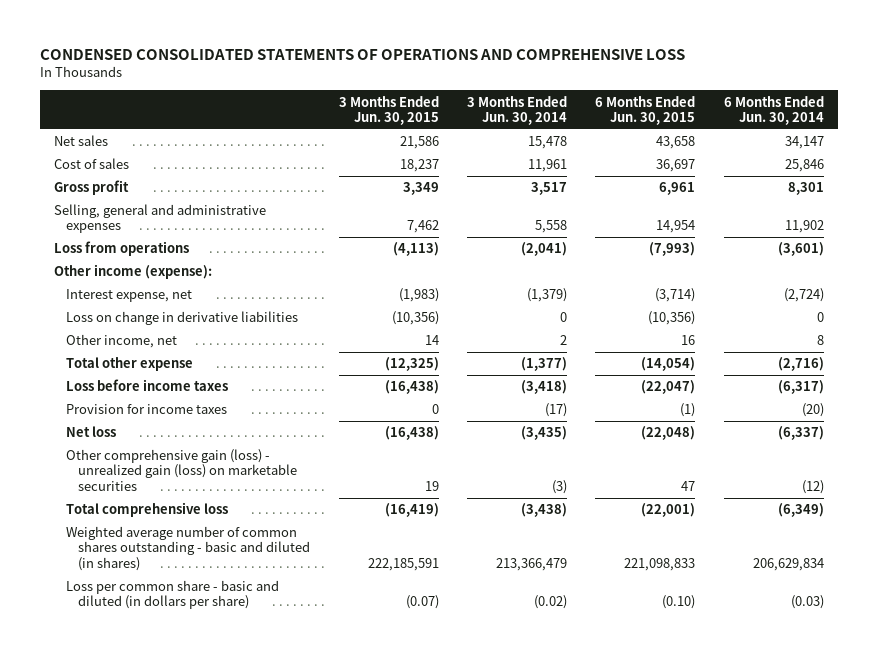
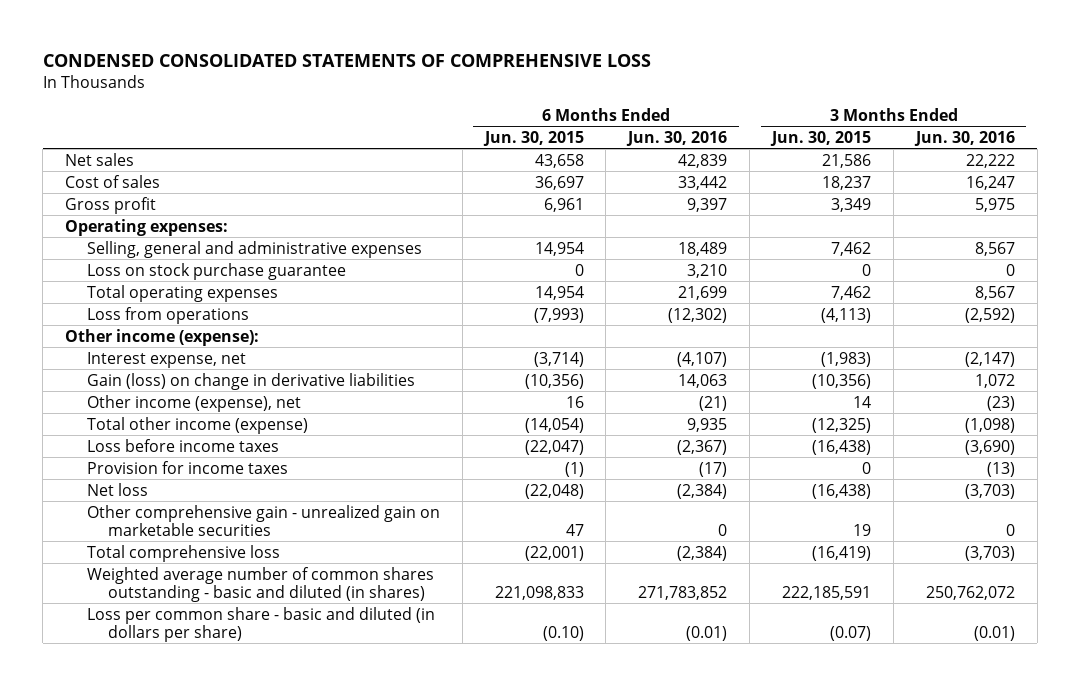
- CONDENSED CONSOLIDATED STATEMENTS OF OPERATIONS AND COMPREHENSIVE LOSS
+ CONDENSED CONSOLIDATED STATEMENTS OF COMPREHENSIVE LOSS
- | 3 Months Ended Jun. 30, 2015 | 3 Months Ended Jun. 30, 2014 | 6 Months Ended Jun. 30, 2015 | 6 Months Ended Jun. 30, 2014
+ | 6 Months Ended Jun. 30, 2015 | 6 Months Ended Jun. 30, 2016 | 3 Months Ended Jun. 30, 2015 | 3 Months Ended Jun. 30, 2016
+ Operating expenses:
+ Loss on stock purchase guarantee | 0 | 3,210 | 0 | 0
+ Total operating expenses | 14,954 | 21,699 | 7,462 | 8,567
- Loss on change in derivative liabilities | (10,356) | 0 | (10,356) | 0
- Other income, net | 14 | 2 | 16 | 8
- Total other expense | (12,325) | (1,377) | (14,054) | (2,716)
+ Gain (loss) on change in derivative liabilities | (10,356) | 14,063 | (10,356) | 1,072
+ Other income (expense), net | 16 | (21) | 14 | (23)
+ Total other income (expense) | (14,054) | 9,935 | (12,325) | (1,098)
- Other comprehensive gain (loss) - unrealized gain (loss) on marketable securities | 19 | (3) | 47 | (12)
+ Other comprehensive gain - unrealized gain on marketable securities | 47 | 0 | 19 | 0

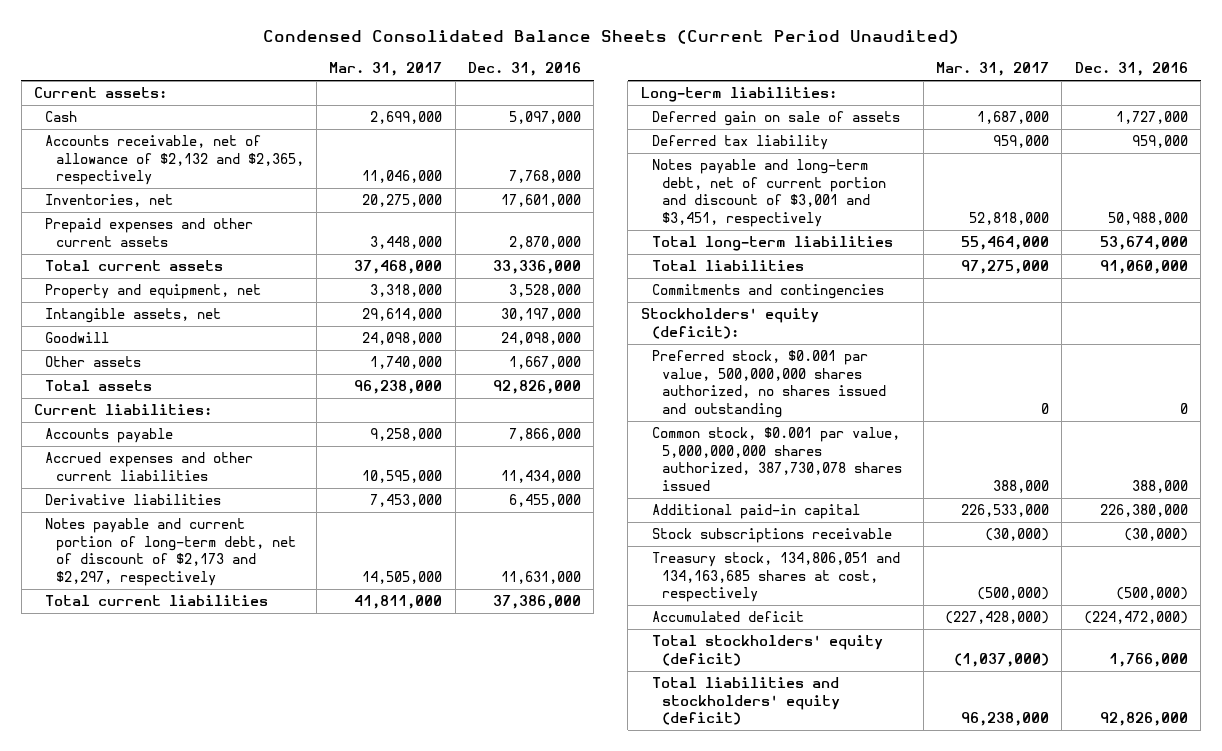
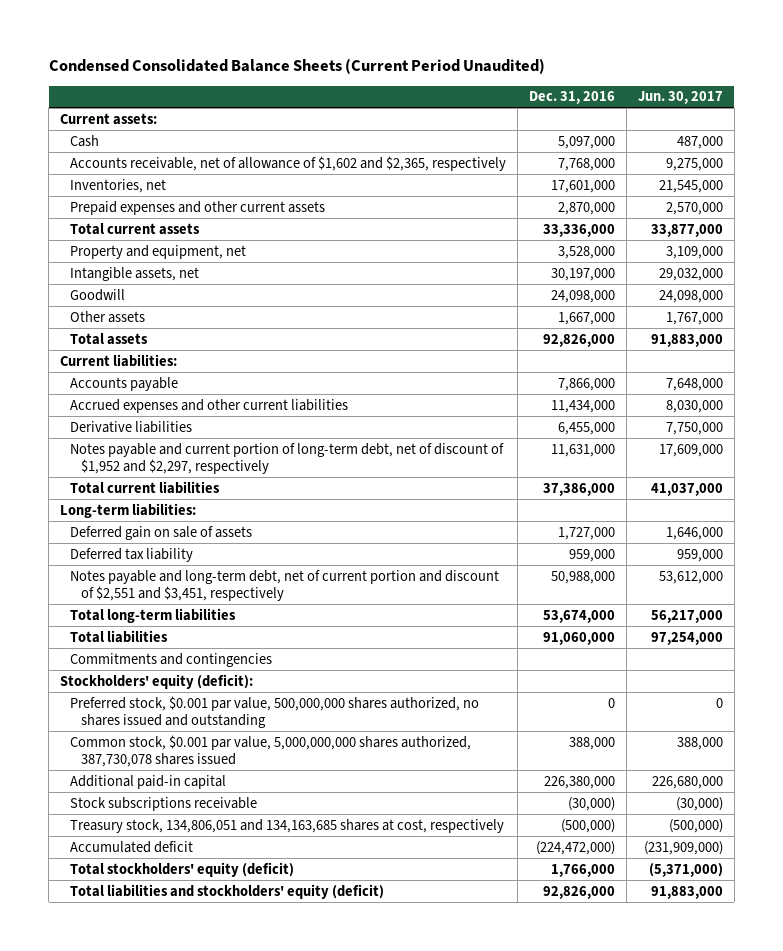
- | Mar. 31, 2017 | Dec. 31, 2016
+ | Dec. 31, 2016 | Jun. 30, 2017
- Accounts receivable, net of allowance of $2,132 and $2,365, respectively | 11,046,000 | 7,768,000
+ Accounts receivable, net of allowance of $1,602 and $2,365, respectively | 7,768,000 | 9,275,000
- Notes payable and current portion of long-term debt, net of discount of $2,173 and $2,297, respectively | 14,505,000 | 11,631,000
+ Notes payable and current portion of long-term debt, net of discount of $1,952 and $2,297, respectively | 11,631,000 | 17,609,000
- Notes payable and long-term debt, net of current portion and discount of $3,001 and $3,451, respectively | 52,818,000 | 50,988,000
+ Notes payable and long-term debt, net of current portion and discount of $2,551 and $3,451, respectively | 50,988,000 | 53,612,000

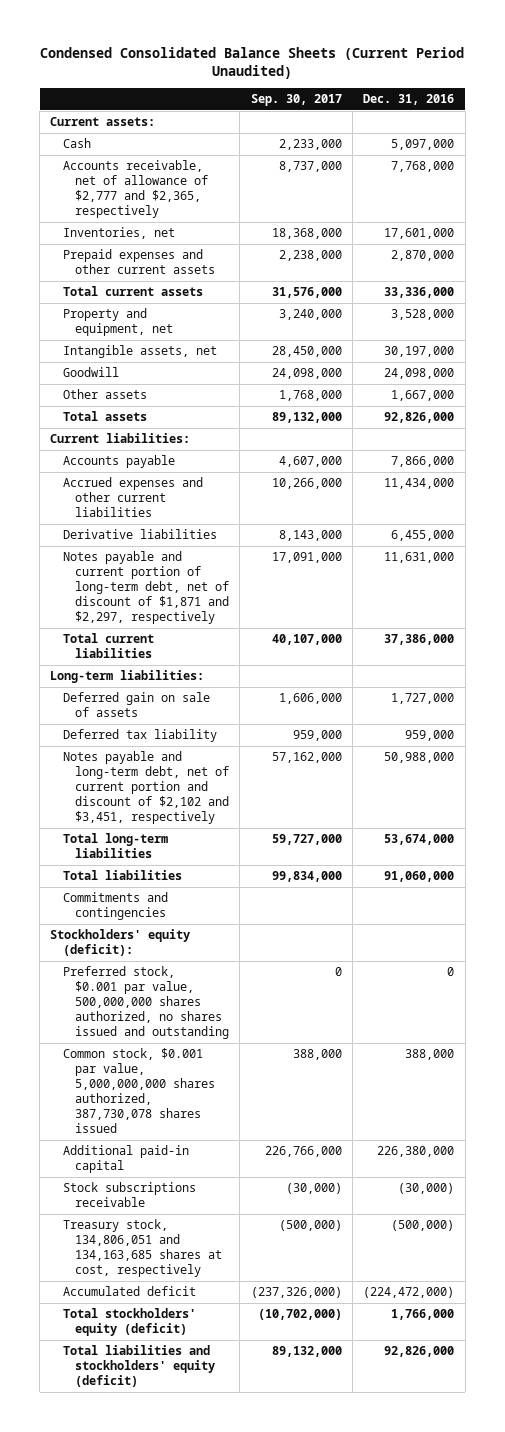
- | Dec. 31, 2016 | Jun. 30, 2017
+ | Sep. 30, 2017 | Dec. 31, 2016
- Accounts receivable, net of allowance of $1,602 and $2,365, respectively | 7,768,000 | 9,275,000
+ Accounts receivable, net of allowance of $2,777 and $2,365, respectively | 8,737,000 | 7,768,000
- Notes payable and current portion of long-term debt, net of discount of $1,952 and $2,297, respectively | 11,631,000 | 17,609,000
+ Notes payable and current portion of long-term debt, net of discount of $1,871 and $2,297, respectively | 17,091,000 | 11,631,000
- Notes payable and long-term debt, net of current portion and discount of $2,551 and $3,451, respectively | 50,988,000 | 53,612,000
+ Notes payable and long-term debt, net of current portion and discount of $2,102 and $3,451, respectively | 57,162,000 | 50,988,000

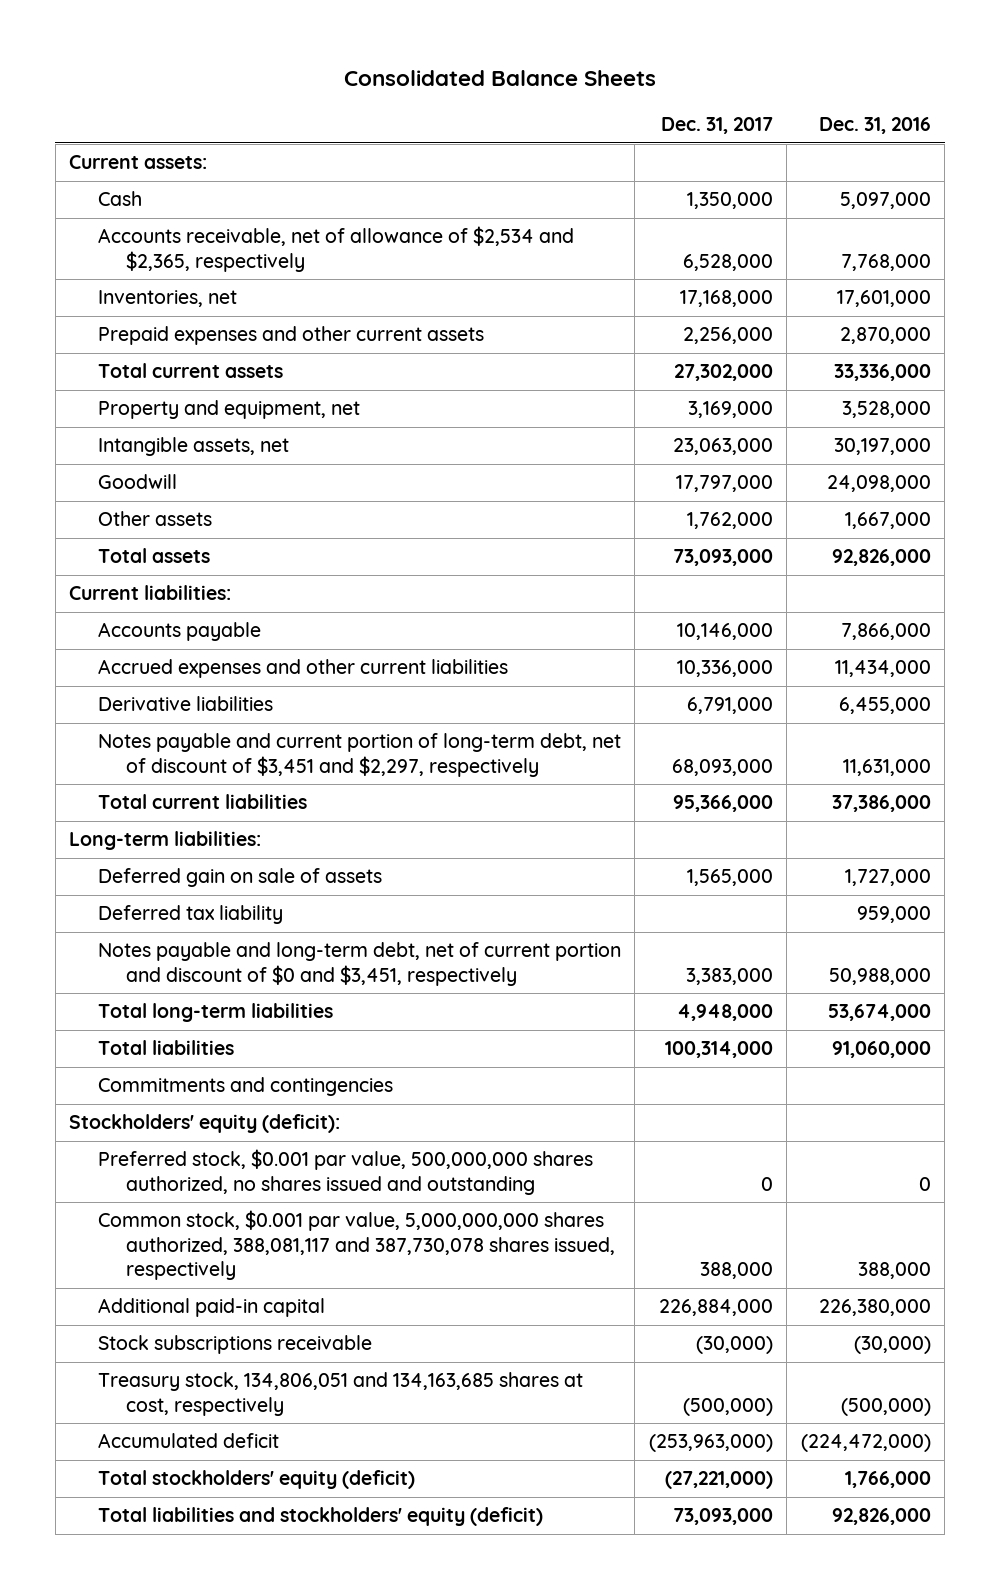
- Condensed Consolidated Balance Sheets (Current Period Unaudited)
+ Consolidated Balance Sheets
- | Sep. 30, 2017 | Dec. 31, 2016
+ | Dec. 31, 2017 | Dec. 31, 2016
- Accounts receivable, net of allowance of $2,777 and $2,365, respectively | 8,737,000 | 7,768,000
+ Accounts receivable, net of allowance of $2,534 and $2,365, respectively | 6,528,000 | 7,768,000
- Notes payable and current portion of long-term debt, net of discount of $1,871 and $2,297, respectively | 17,091,000 | 11,631,000
+ Notes payable and current portion of long-term debt, net of discount of $3,451 and $2,297, respectively | 68,093,000 | 11,631,000
- Notes payable and long-term debt, net of current portion and discount of $2,102 and $3,451, respectively | 57,162,000 | 50,988,000
+ Notes payable and long-term debt, net of current portion and discount of $0 and $3,451, respectively | 3,383,000 | 50,988,000
- Common stock, $0.001 par value, 5,000,000,000 shares authorized, 387,730,078 shares issued | 388,000 | 388,000
+ Common stock, $0.001 par value, 5,000,000,000 shares authorized, 388,081,117 and 387,730,078 shares issued, respectively | 388,000 | 388,000

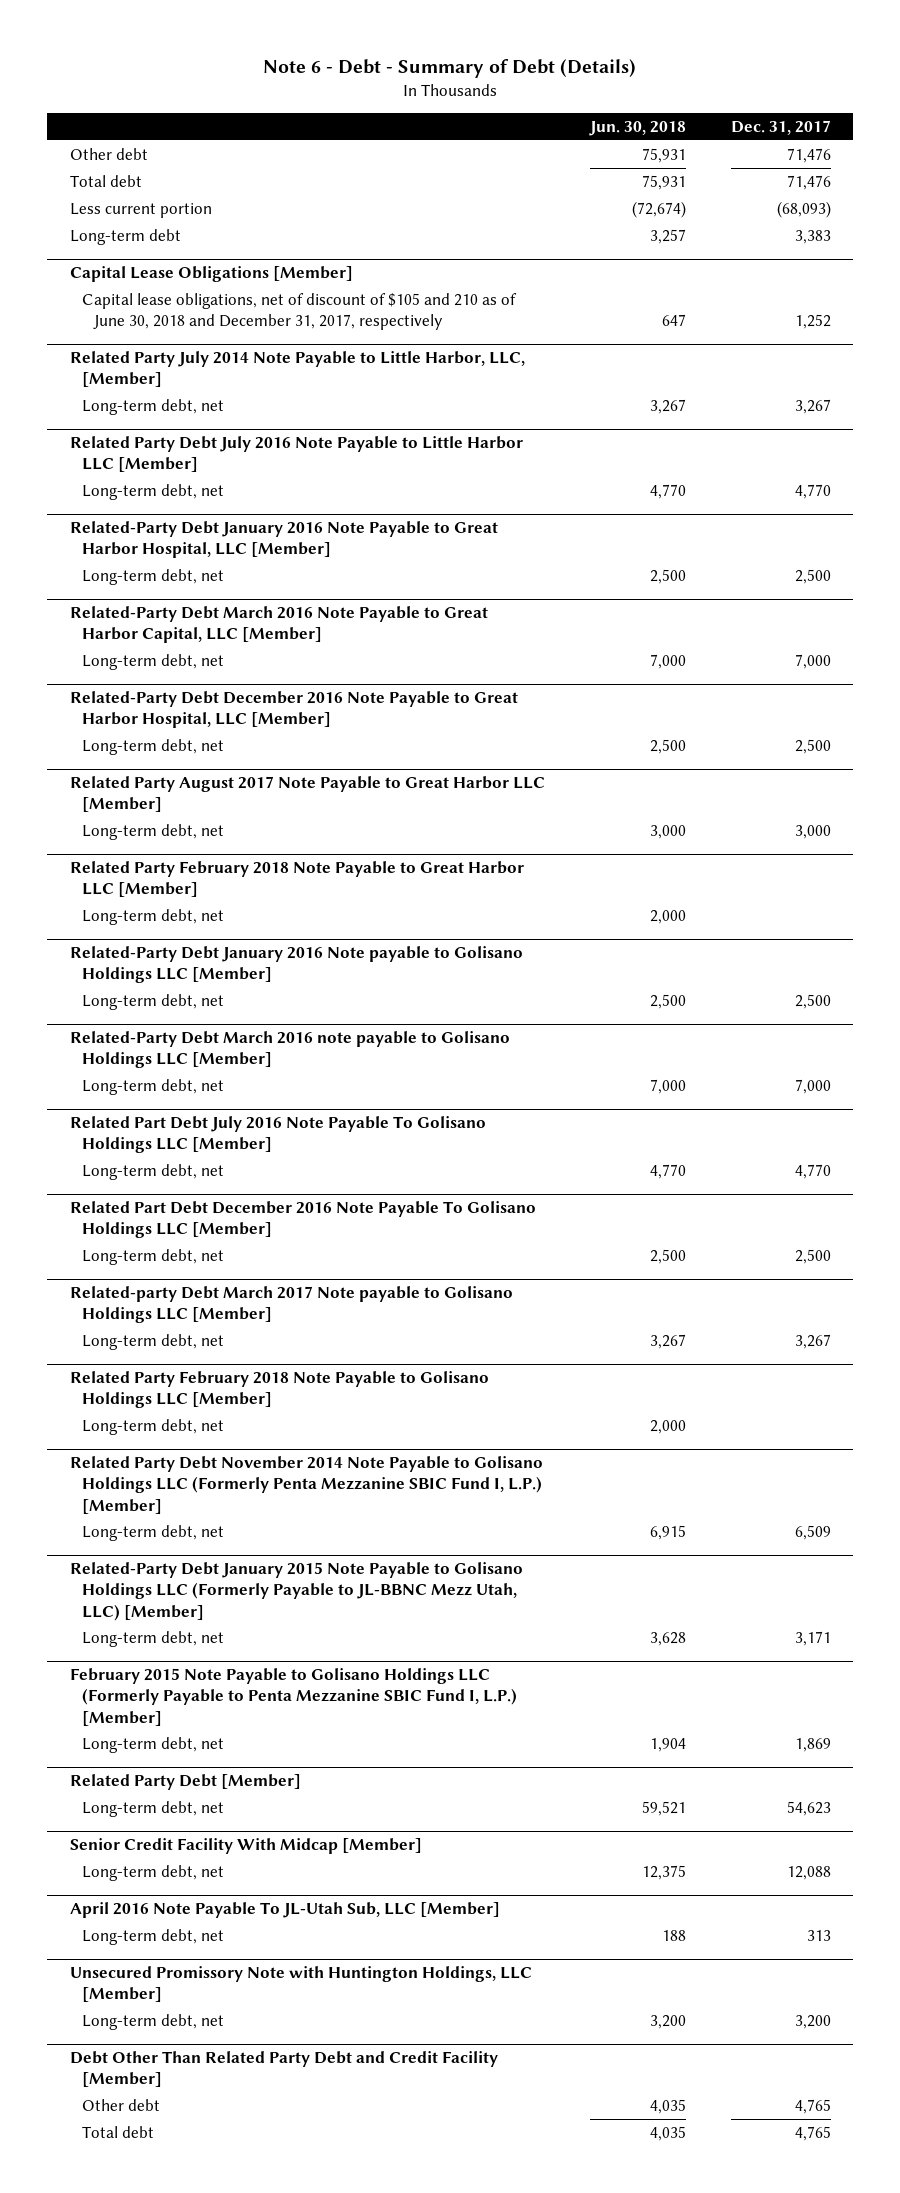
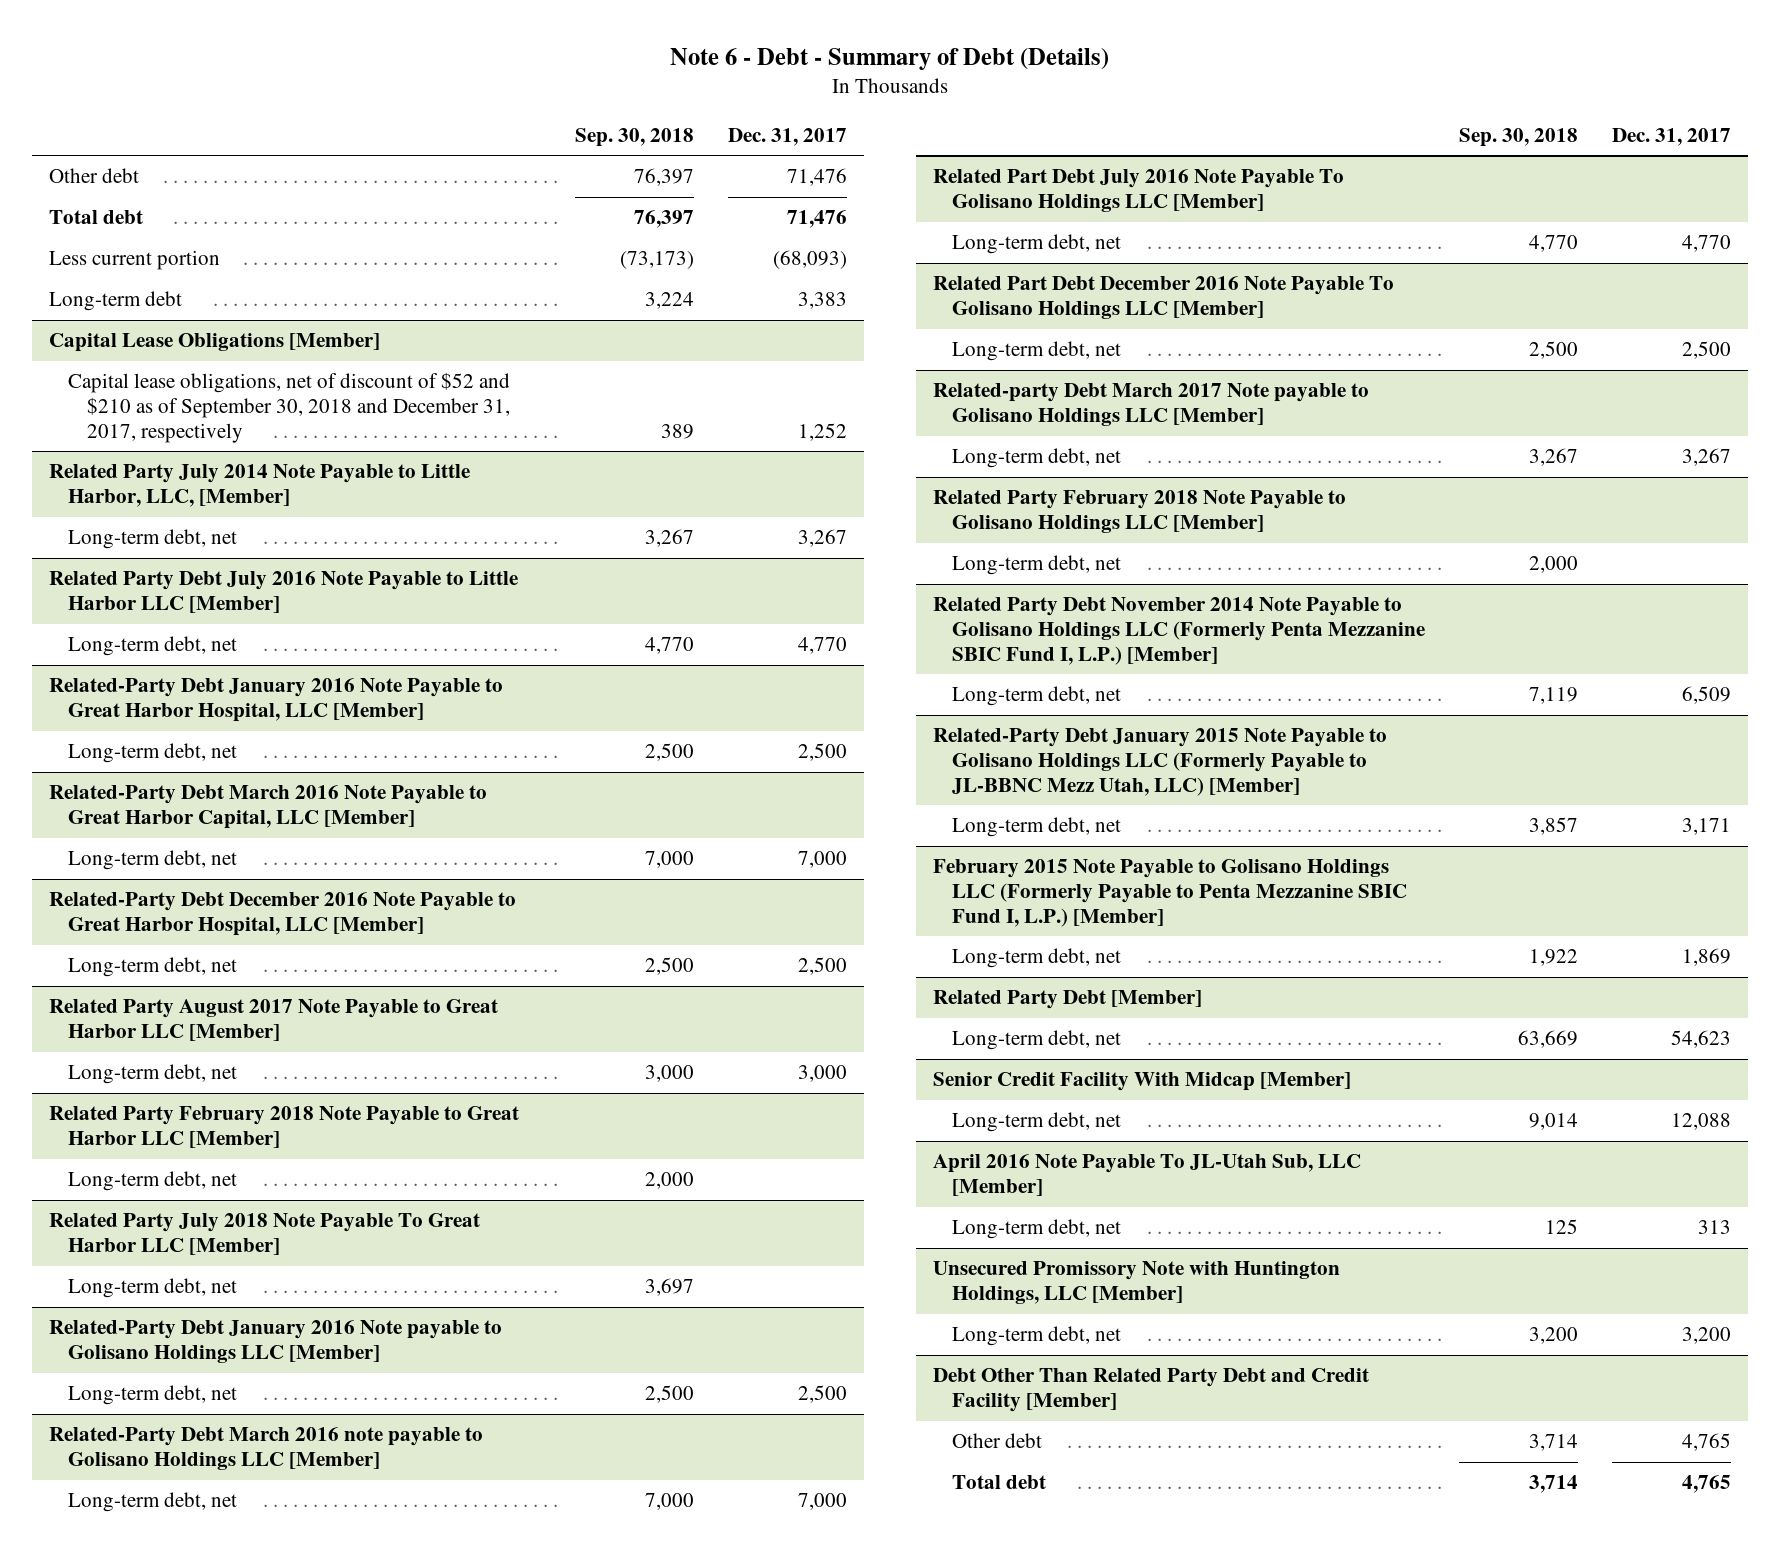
- | Jun. 30, 2018 | Dec. 31, 2017
+ | Sep. 30, 2018 | Dec. 31, 2017
@ Capital Lease Obligations [Member]
- Capital lease obligations, net of discount of $105 and 210 as of June 30, 2018 and December 31, 2017, respectively | 647 | 1,252
+ Capital lease obligations, net of discount of $52 and $210 as of September 30, 2018 and December 31, 2017, respectively | 389 | 1,252
+ Related Party July 2018 Note Payable To Great Harbor LLC [Member]
+ Long-term debt, net | 3,697 |

